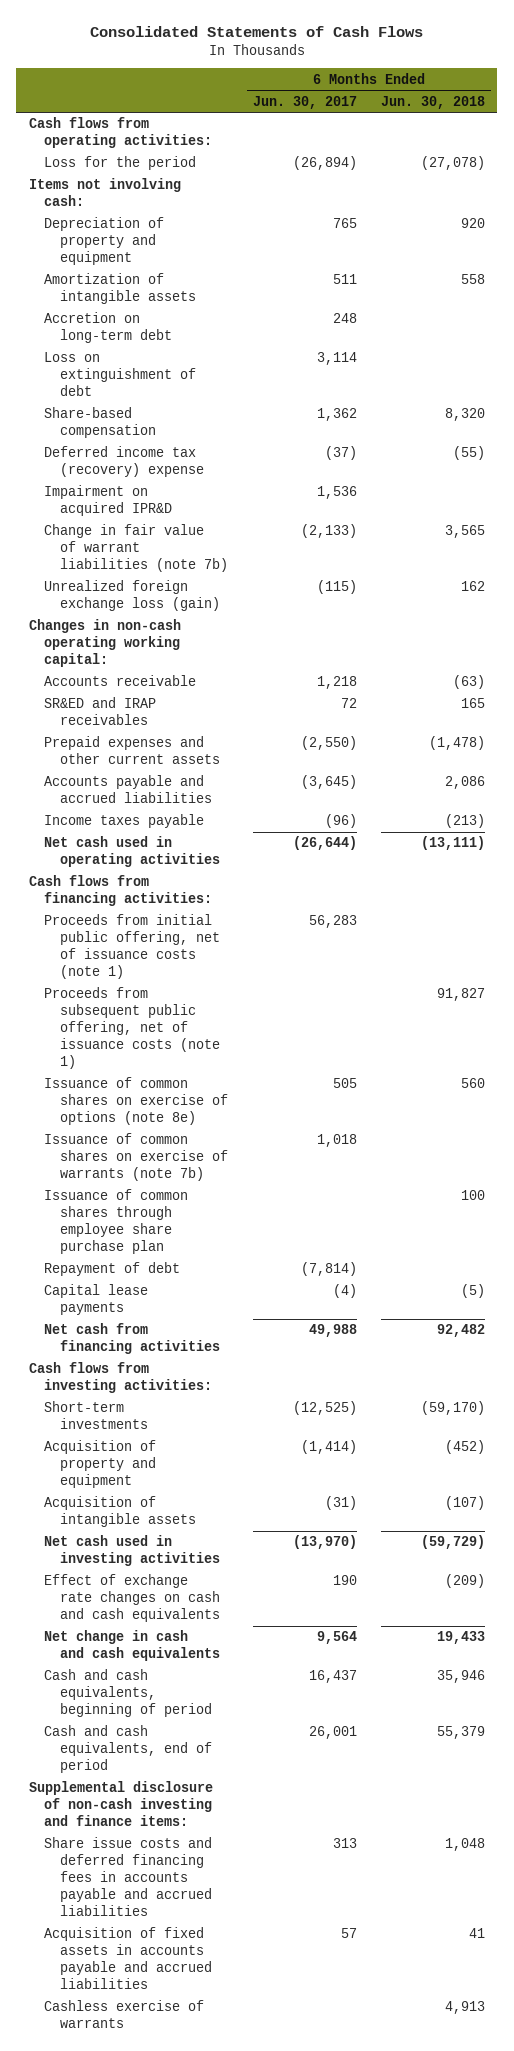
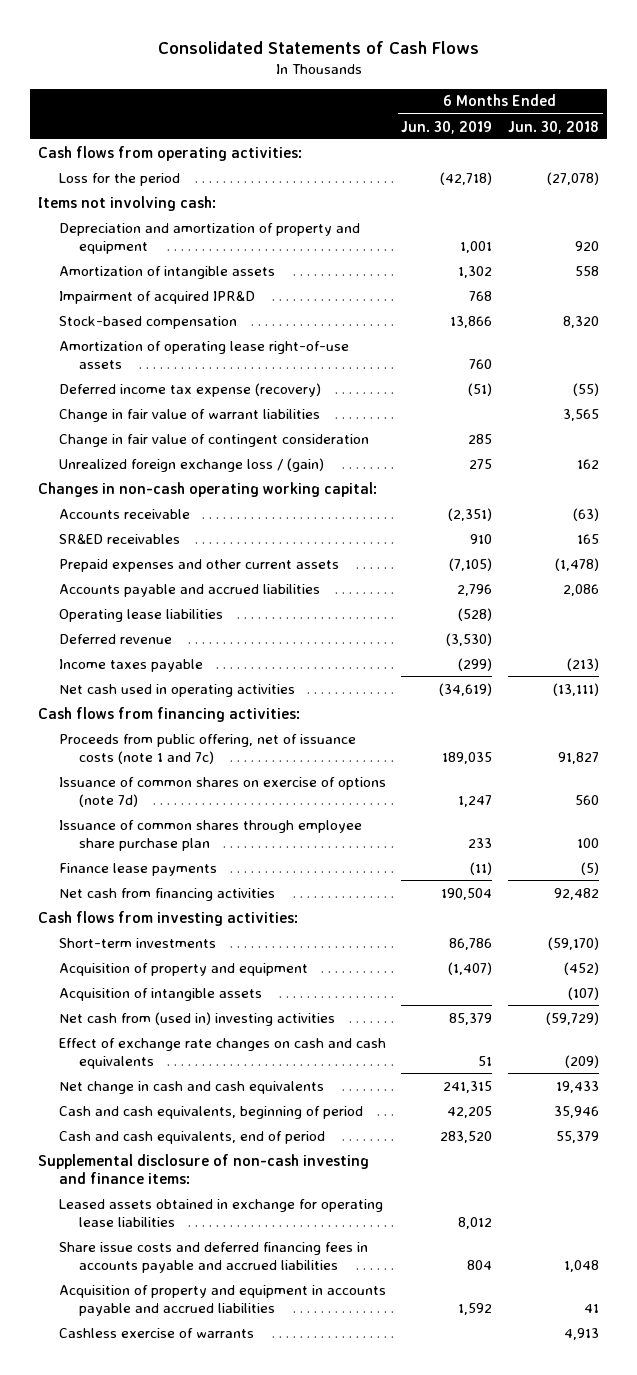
- | 6 Months Ended Jun. 30, 2017 | 6 Months Ended Jun. 30, 2018
+ | 6 Months Ended Jun. 30, 2019 | 6 Months Ended Jun. 30, 2018
- Depreciation of property and equipment | 765 | 920
+ Depreciation and amortization of property and equipment | 1,001 | 920
- Accretion on long-term debt | 248 |
- Loss on extinguishment of debt | 3,114 |
- Share-based compensation | 1,362 | 8,320
- Deferred income tax (recovery) expense | (37) | (55)
- Impairment on acquired IPR&D | 1,536 |
- Change in fair value of warrant liabilities (note 7b) | (2,133) | 3,565
- Unrealized foreign exchange loss (gain) | (115) | 162
+ Impairment of acquired IPR&D | 768 |
+ Stock-based compensation | 13,866 | 8,320
+ Amortization of operating lease right-of-use assets | 760 |
+ Deferred income tax expense (recovery) | (51) | (55)
+ Change in fair value of warrant liabilities | | 3,565
+ Change in fair value of contingent consideration | 285 |
+ Unrealized foreign exchange loss / (gain) | 275 | 162
- SR&ED and IRAP receivables | 72 | 165
+ SR&ED receivables | 910 | 165
+ Operating lease liabilities | (528) |
+ Deferred revenue | (3,530) |
- Proceeds from initial public offering, net of issuance costs (note 1) | 56,283 |
- Proceeds from subsequent public offering, net of issuance costs (note 1) | | 91,827
- Issuance of common shares on exercise of options (note 8e) | 505 | 560
- Issuance of common shares on exercise of warrants (note 7b) | 1,018 |
+ Proceeds from public offering, net of issuance costs (note 1 and 7c) | 189,035 | 91,827
+ Issuance of common shares on exercise of options (note 7d) | 1,247 | 560
- Repayment of debt | (7,814) |
- Capital lease payments | (4) | (5)
+ Finance lease payments | (11) | (5)
- Net cash used in investing activities | (13,970) | (59,729)
+ Net cash from (used in) investing activities | 85,379 | (59,729)
+ Leased assets obtained in exchange for operating lease liabilities | 8,012 |
- Acquisition of fixed assets in accounts payable and accrued liabilities | 57 | 41
+ Acquisition of property and equipment in accounts payable and accrued liabilities | 1,592 | 41

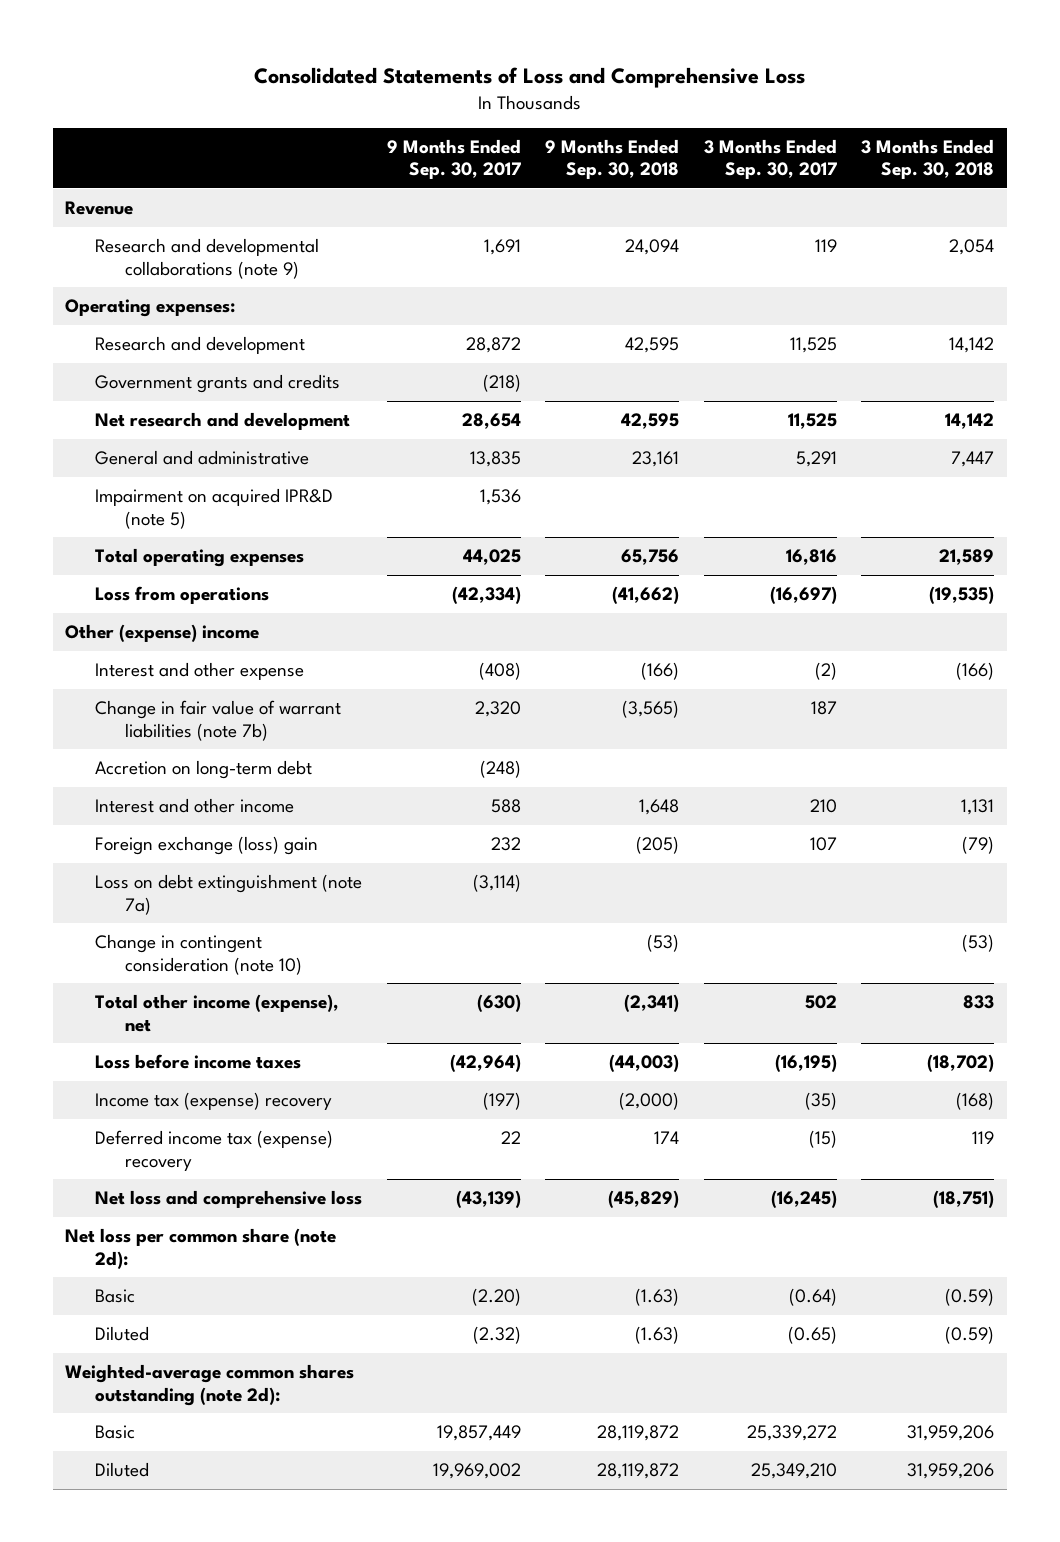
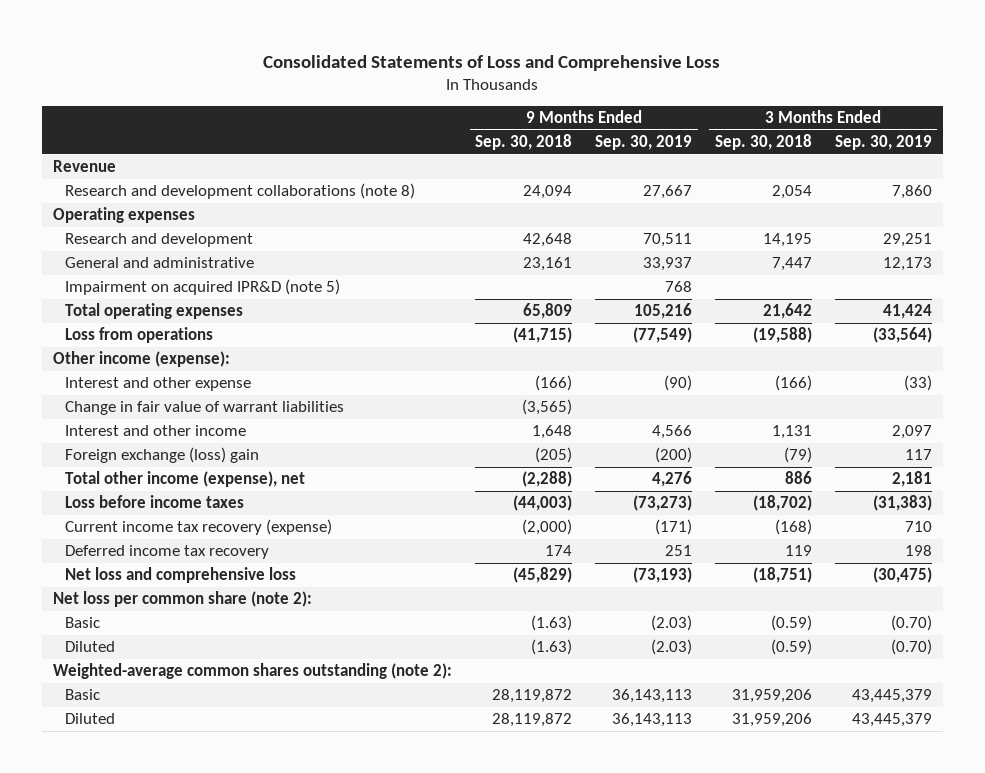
- | 9 Months Ended Sep. 30, 2017 | 9 Months Ended Sep. 30, 2018 | 3 Months Ended Sep. 30, 2017 | 3 Months Ended Sep. 30, 2018
+ | 9 Months Ended Sep. 30, 2018 | 9 Months Ended Sep. 30, 2019 | 3 Months Ended Sep. 30, 2018 | 3 Months Ended Sep. 30, 2019
- Research and developmental collaborations (note 9) | 1,691 | 24,094 | 119 | 2,054
- Operating expenses:
- Research and development | 28,872 | 42,595 | 11,525 | 14,142
- Government grants and credits | (218) | | |
- Net research and development | 28,654 | 42,595 | 11,525 | 14,142
+ Research and development collaborations (note 8) | 24,094 | 27,667 | 2,054 | 7,860
+ Operating expenses
+ Research and development | 42,648 | 70,511 | 14,195 | 29,251
- Total operating expenses | 44,025 | 65,756 | 16,816 | 21,589
- Loss from operations | (42,334) | (41,662) | (16,697) | (19,535)
- Other (expense) income
+ Total operating expenses | 65,809 | 105,216 | 21,642 | 41,424
+ Loss from operations | (41,715) | (77,549) | (19,588) | (33,564)
+ Other income (expense):
- Change in fair value of warrant liabilities (note 7b) | 2,320 | (3,565) | 187 |
- Accretion on long-term debt | (248) | | |
+ Change in fair value of warrant liabilities | (3,565) | | |
- Loss on debt extinguishment (note 7a) | (3,114) | | |
- Change in contingent consideration (note 10) | | (53) | | (53)
- Total other income (expense), net | (630) | (2,341) | 502 | 833
+ Total other income (expense), net | (2,288) | 4,276 | 886 | 2,181
- Income tax (expense) recovery | (197) | (2,000) | (35) | (168)
- Deferred income tax (expense) recovery | 22 | 174 | (15) | 119
+ Current income tax recovery (expense) | (2,000) | (171) | (168) | 710
+ Deferred income tax recovery | 174 | 251 | 119 | 198
- Net loss per common share (note 2d):
+ Net loss per common share (note 2):
- Weighted-average common shares outstanding (note 2d):
+ Weighted-average common shares outstanding (note 2):

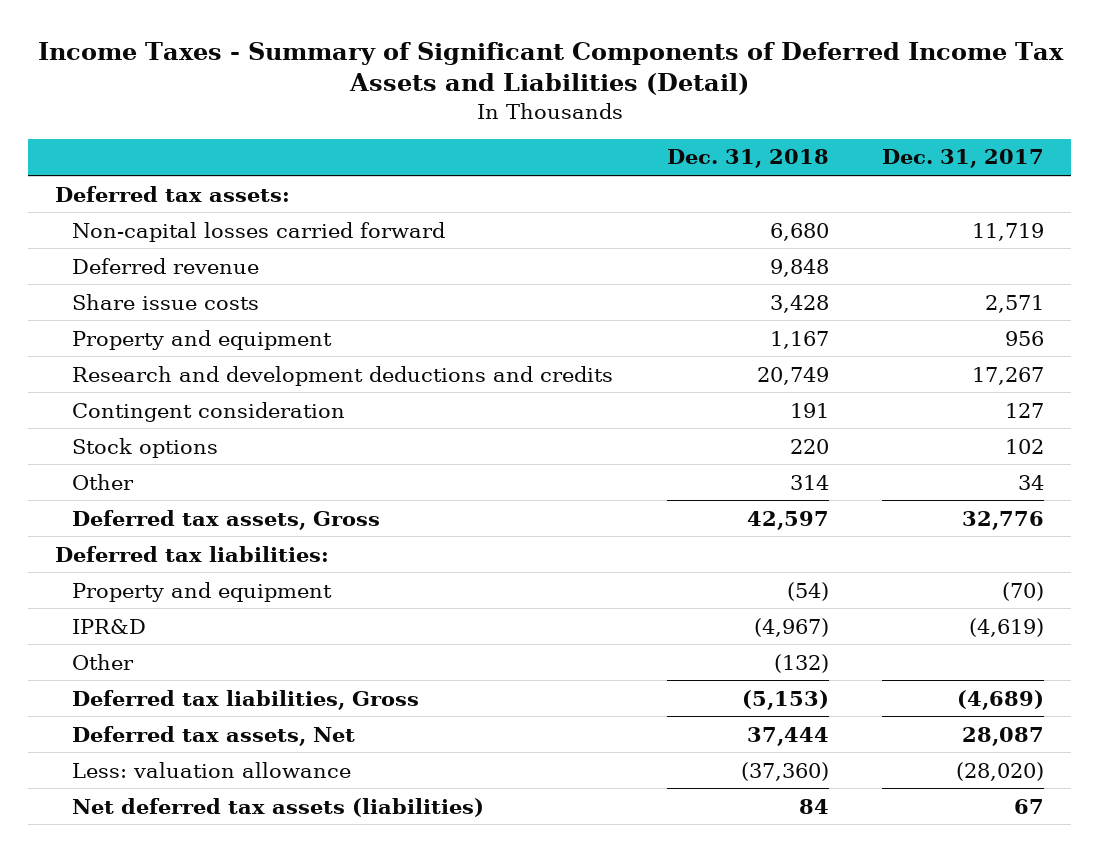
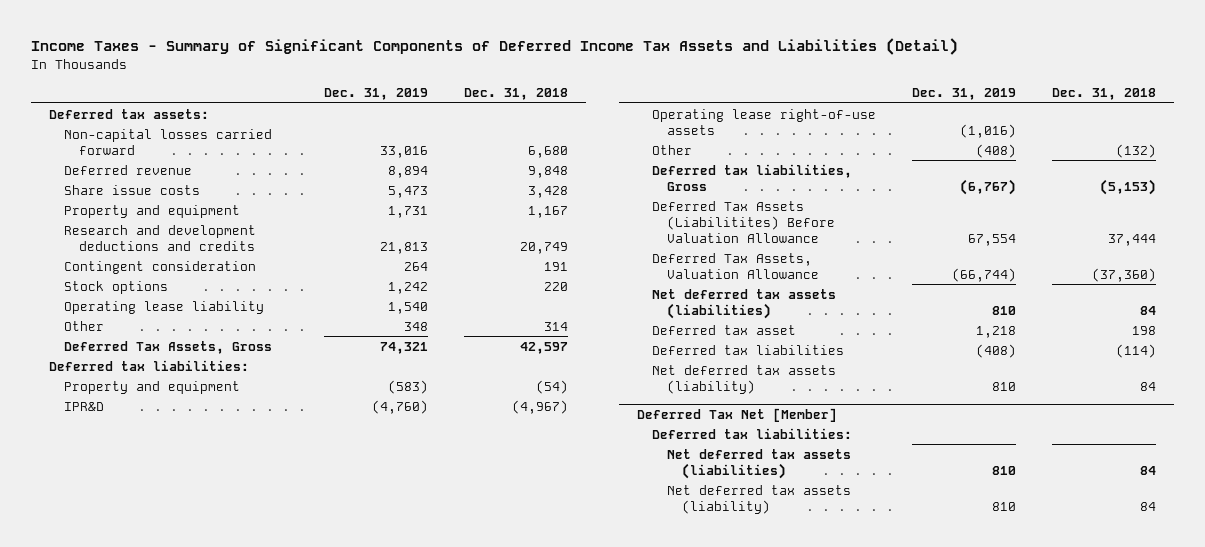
- | Dec. 31, 2018 | Dec. 31, 2017
+ | Dec. 31, 2019 | Dec. 31, 2018
+ Operating lease liability | 1,540 |
- Deferred tax assets, Gross | 42,597 | 32,776
+ Deferred Tax Assets, Gross | 74,321 | 42,597
+ Operating lease right-of-use assets | (1,016) |
- Deferred tax assets, Net | 37,444 | 28,087
- Less: valuation allowance | (37,360) | (28,020)
+ Deferred Tax Assets (Liabilitites) Before Valuation Allowance | 67,554 | 37,444
+ Deferred Tax Assets, Valuation Allowance | (66,744) | (37,360)
+ Deferred tax asset | 1,218 | 198
+ Deferred tax liabilities | (408) | (114)
+ Net deferred tax assets (liability) | 810 | 84
+ Deferred Tax Net [Member]
+ Deferred tax liabilities:
+ Net deferred tax assets (liabilities) | 810 | 84
+ Net deferred tax assets (liability) | 810 | 84

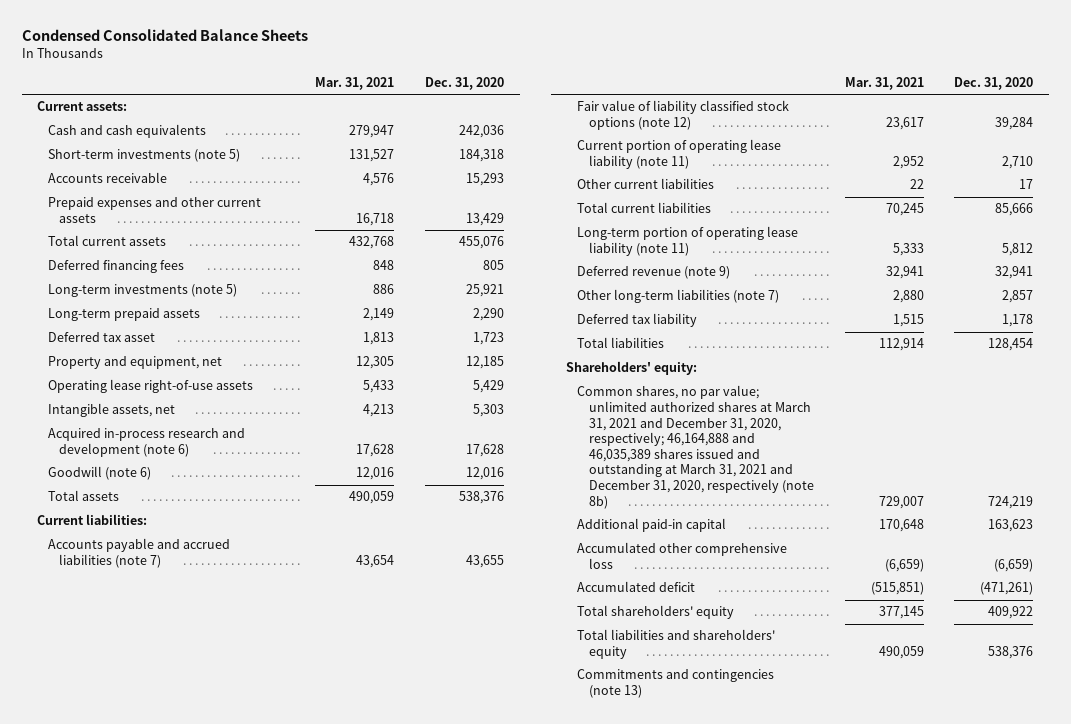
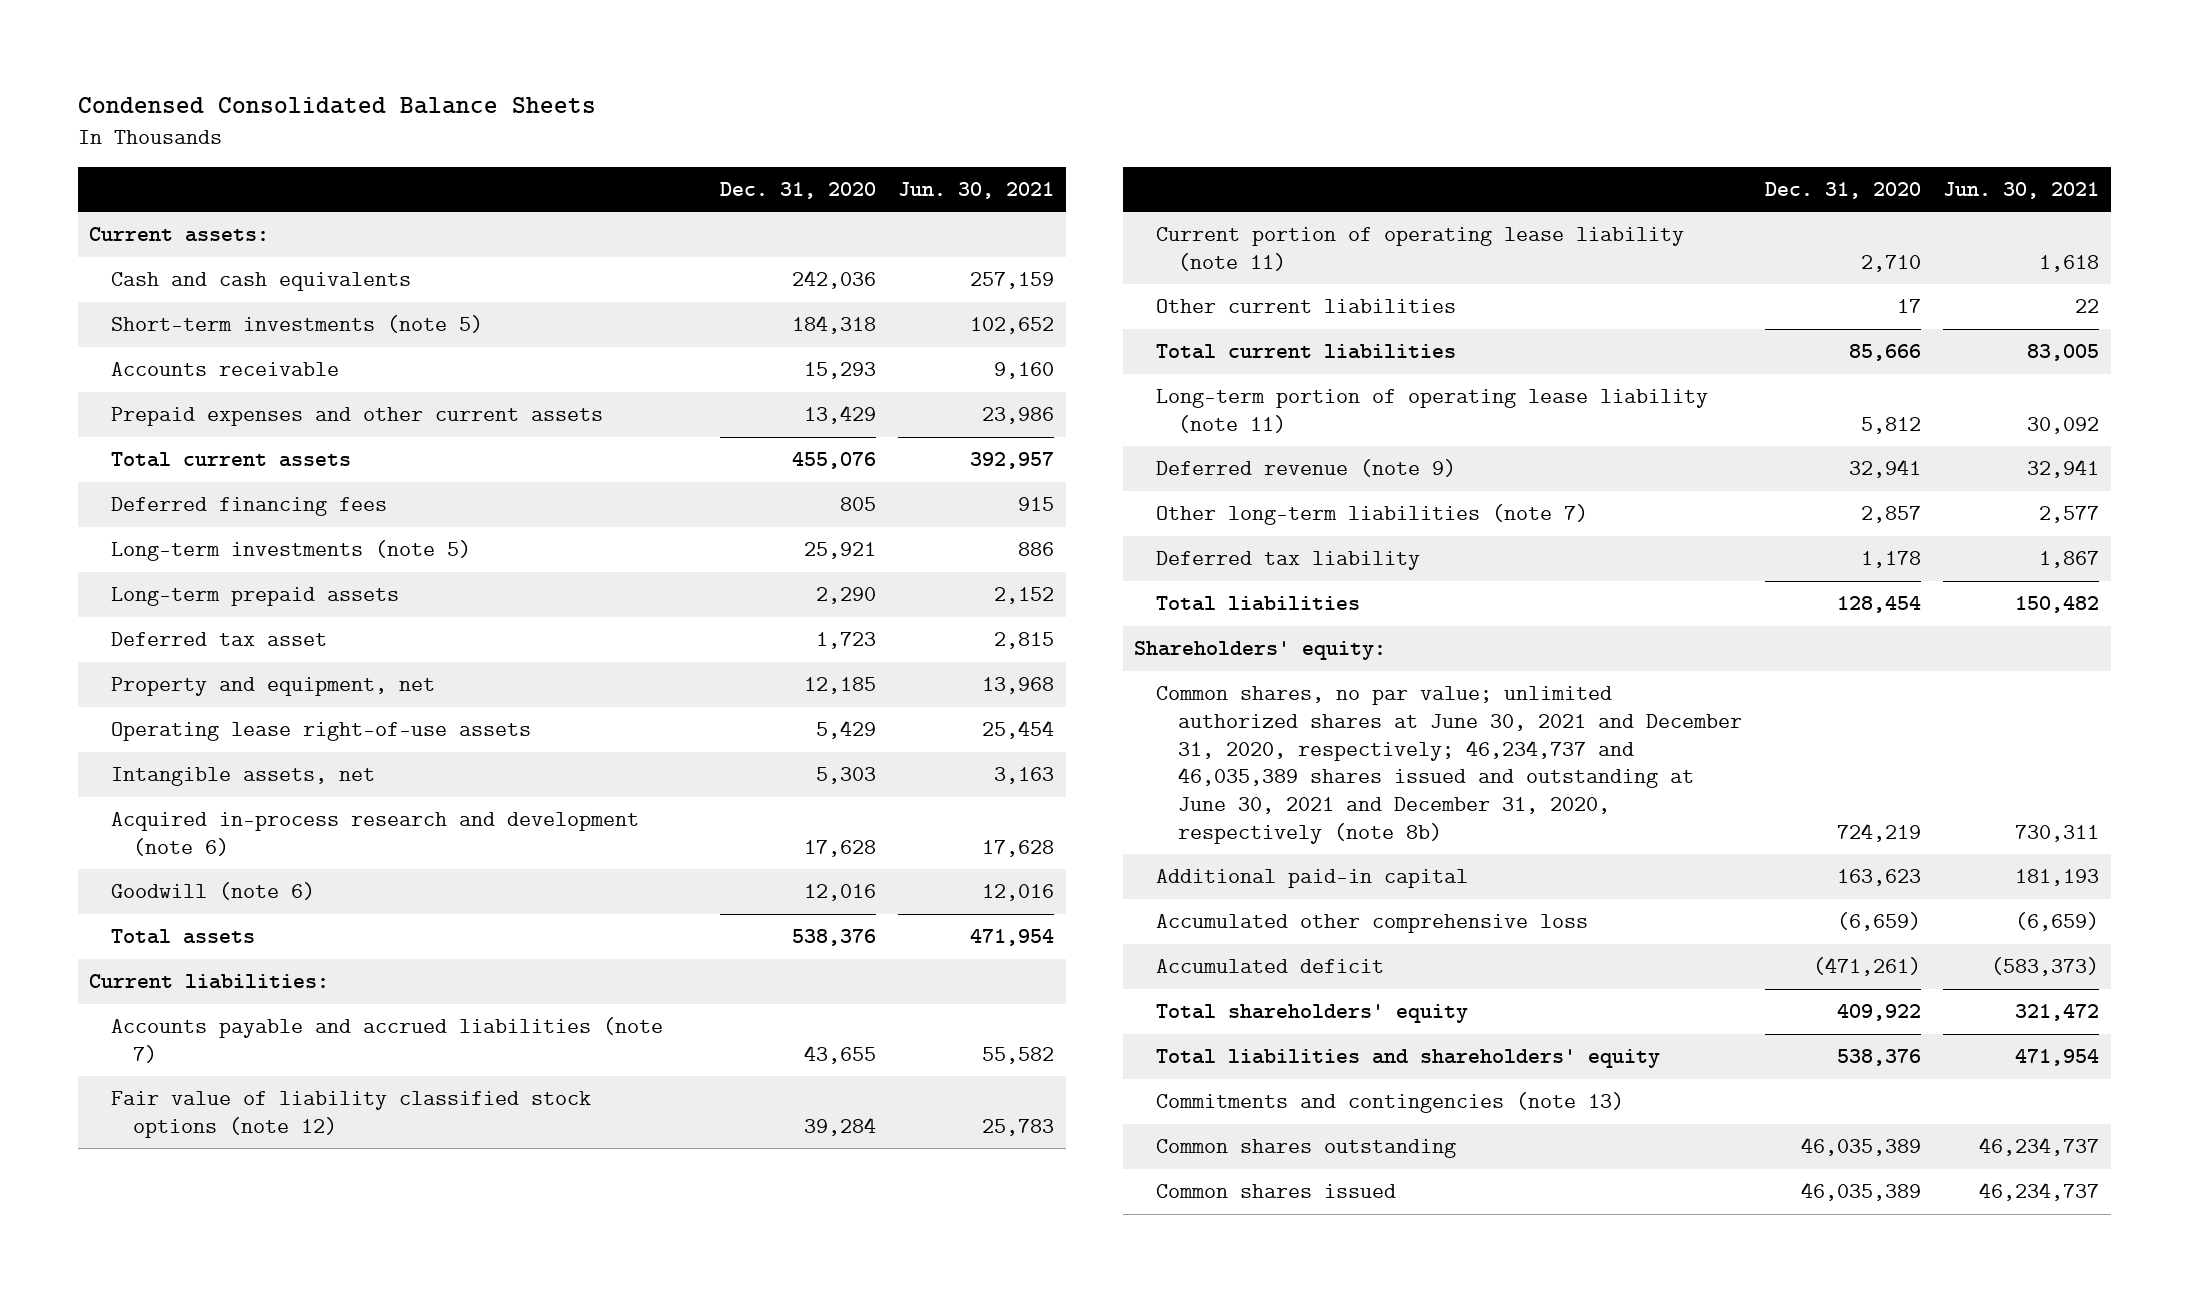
- | Mar. 31, 2021 | Dec. 31, 2020
+ | Dec. 31, 2020 | Jun. 30, 2021
- Common shares, no par value; unlimited authorized shares at March 31, 2021 and December 31, 2020, respectively; 46,164,888 and 46,035,389 shares issued and outstanding at March 31, 2021 and December 31, 2020, respectively (note 8b) | 729,007 | 724,219
+ Common shares, no par value; unlimited authorized shares at June 30, 2021 and December 31, 2020, respectively; 46,234,737 and 46,035,389 shares issued and outstanding at June 30, 2021 and December 31, 2020, respectively (note 8b) | 724,219 | 730,311
+ Common shares outstanding | 46,035,389 | 46,234,737
+ Common shares issued | 46,035,389 | 46,234,737

